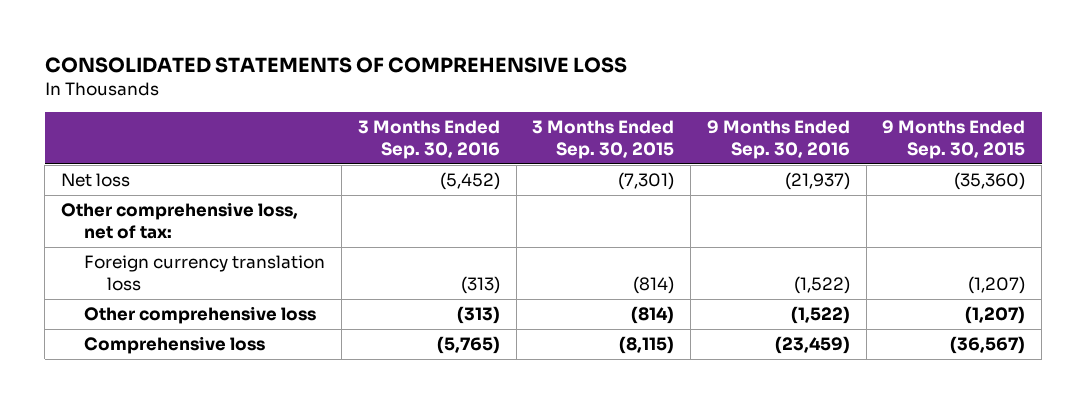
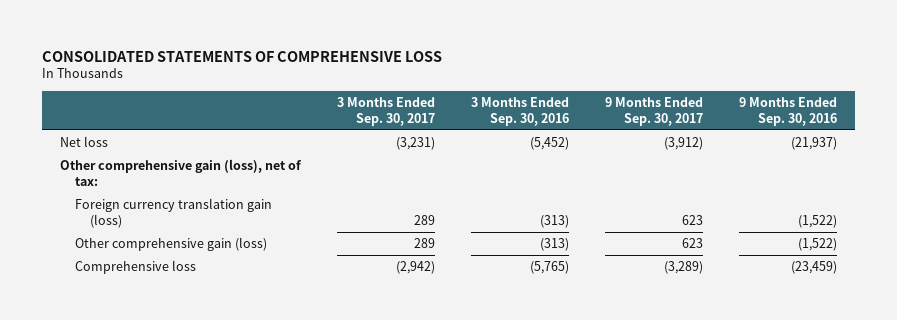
- | 3 Months Ended Sep. 30, 2016 | 3 Months Ended Sep. 30, 2015 | 9 Months Ended Sep. 30, 2016 | 9 Months Ended Sep. 30, 2015
+ | 3 Months Ended Sep. 30, 2017 | 3 Months Ended Sep. 30, 2016 | 9 Months Ended Sep. 30, 2017 | 9 Months Ended Sep. 30, 2016
- Other comprehensive loss, net of tax:
- Foreign currency translation loss | (313) | (814) | (1,522) | (1,207)
- Other comprehensive loss | (313) | (814) | (1,522) | (1,207)
+ Other comprehensive gain (loss), net of tax:
+ Foreign currency translation gain (loss) | 289 | (313) | 623 | (1,522)
+ Other comprehensive gain (loss) | 289 | (313) | 623 | (1,522)

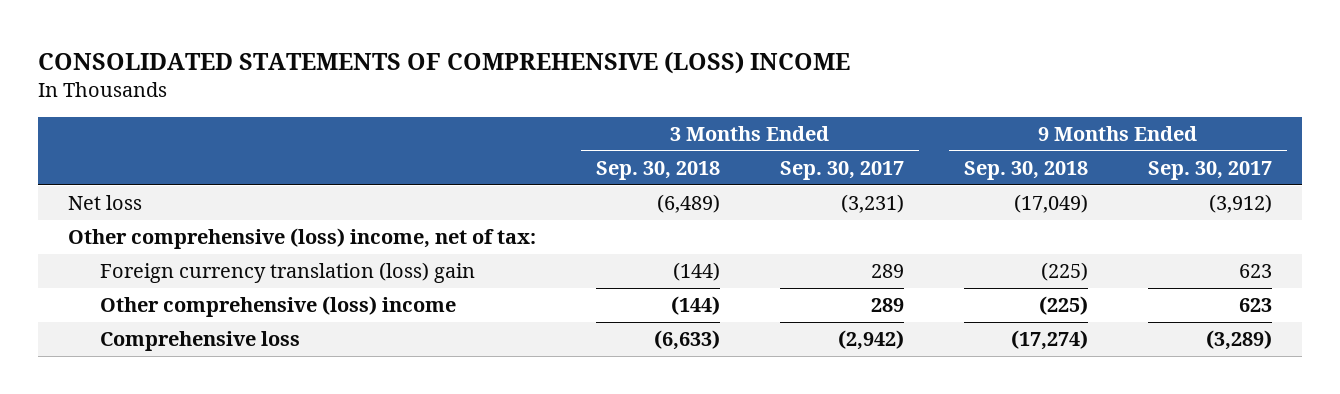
- CONSOLIDATED STATEMENTS OF COMPREHENSIVE LOSS
+ CONSOLIDATED STATEMENTS OF COMPREHENSIVE (LOSS) INCOME
- | 3 Months Ended Sep. 30, 2017 | 3 Months Ended Sep. 30, 2016 | 9 Months Ended Sep. 30, 2017 | 9 Months Ended Sep. 30, 2016
+ | 3 Months Ended Sep. 30, 2018 | 3 Months Ended Sep. 30, 2017 | 9 Months Ended Sep. 30, 2018 | 9 Months Ended Sep. 30, 2017
- Other comprehensive gain (loss), net of tax:
- Foreign currency translation gain (loss) | 289 | (313) | 623 | (1,522)
- Other comprehensive gain (loss) | 289 | (313) | 623 | (1,522)
+ Other comprehensive (loss) income, net of tax:
+ Foreign currency translation (loss) gain | (144) | 289 | (225) | 623
+ Other comprehensive (loss) income | (144) | 289 | (225) | 623

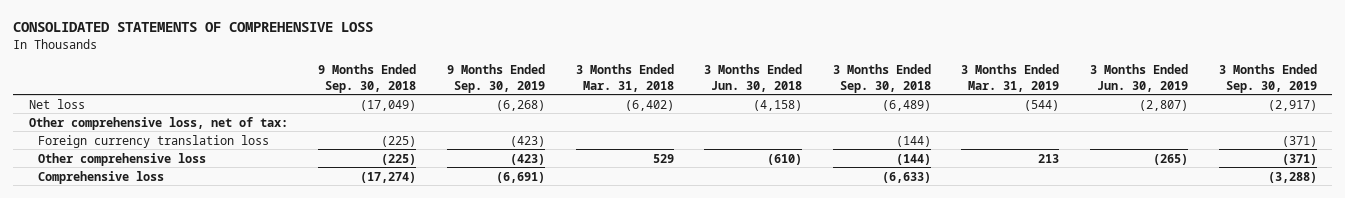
- CONSOLIDATED STATEMENTS OF COMPREHENSIVE (LOSS) INCOME
+ CONSOLIDATED STATEMENTS OF COMPREHENSIVE LOSS
- | 3 Months Ended Sep. 30, 2018 | 3 Months Ended Sep. 30, 2017 | 9 Months Ended Sep. 30, 2018 | 9 Months Ended Sep. 30, 2017
+ | 9 Months Ended Sep. 30, 2018 | 9 Months Ended Sep. 30, 2019 | 3 Months Ended Mar. 31, 2018 | 3 Months Ended Jun. 30, 2018 | 3 Months Ended Sep. 30, 2018 | 3 Months Ended Mar. 31, 2019 | 3 Months Ended Jun. 30, 2019 | 3 Months Ended Sep. 30, 2019
- Other comprehensive (loss) income, net of tax:
- Foreign currency translation (loss) gain | (144) | 289 | (225) | 623
- Other comprehensive (loss) income | (144) | 289 | (225) | 623
+ Other comprehensive loss, net of tax:
+ Foreign currency translation loss | (225) | (423) | | | (144) | | | (371)
+ Other comprehensive loss | (225) | (423) | 529 | (610) | (144) | 213 | (265) | (371)

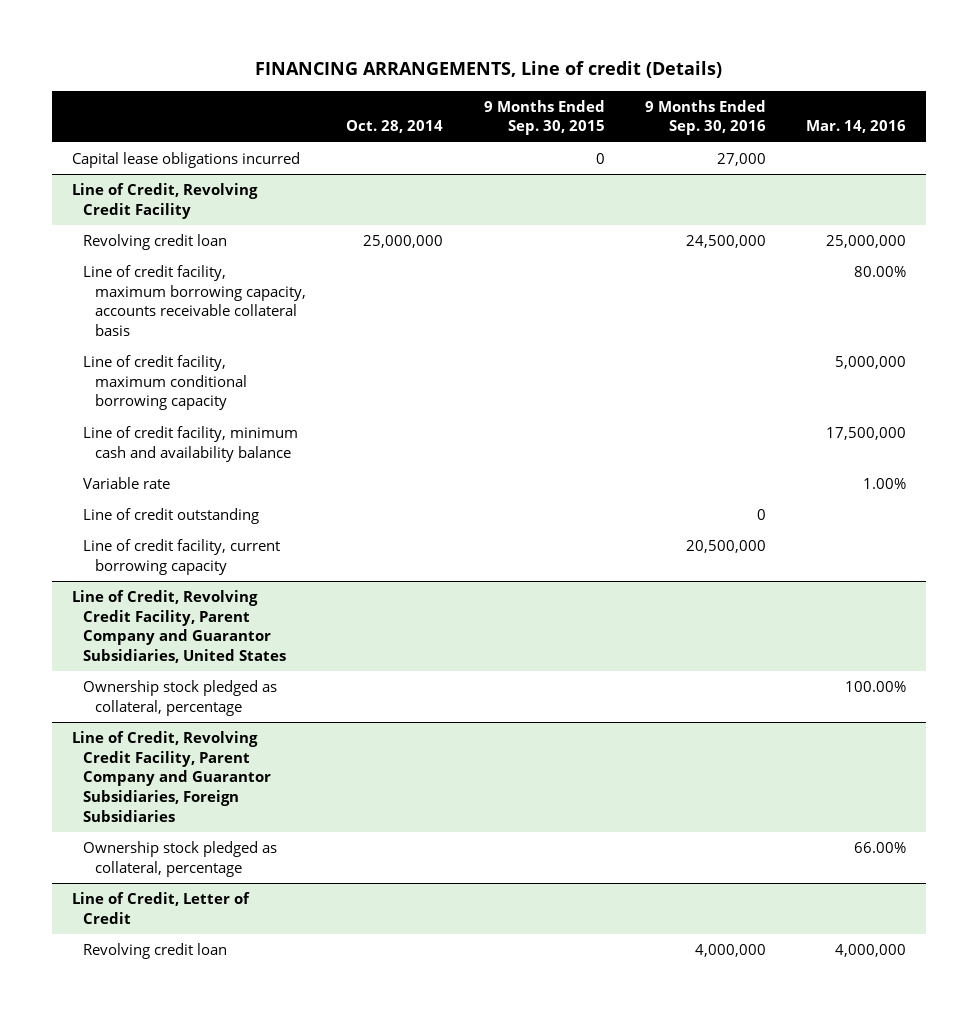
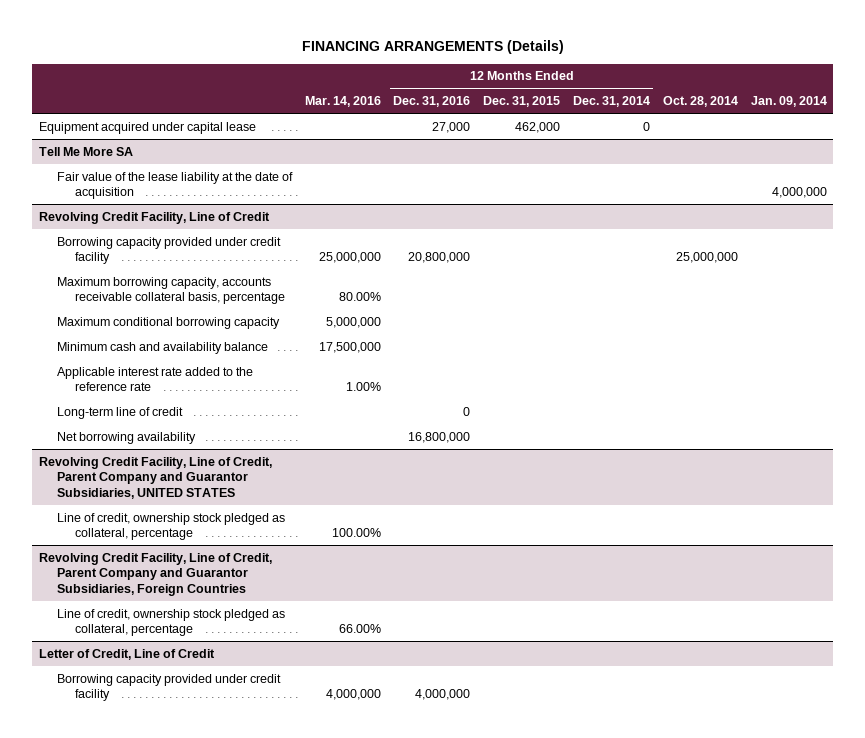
- FINANCING ARRANGEMENTS, Line of credit (Details)
+ FINANCING ARRANGEMENTS (Details)
- | Oct. 28, 2014 | 9 Months Ended Sep. 30, 2015 | 9 Months Ended Sep. 30, 2016 | Mar. 14, 2016
+ | Mar. 14, 2016 | 12 Months Ended Dec. 31, 2016 | 12 Months Ended Dec. 31, 2015 | 12 Months Ended Dec. 31, 2014 | Oct. 28, 2014 | Jan. 09, 2014
- Capital lease obligations incurred | | 0 | 27,000 |
- Line of Credit, Revolving Credit Facility
- Revolving credit loan | 25,000,000 | | 24,500,000 | 25,000,000
- Line of credit facility, maximum borrowing capacity, accounts receivable collateral basis | | | | 80.00%
- Line of credit facility, maximum conditional borrowing capacity | | | | 5,000,000
- Line of credit facility, minimum cash and availability balance | | | | 17,500,000
- Variable rate | | | | 1.00%
- Line of credit outstanding | | | 0 |
- Line of credit facility, current borrowing capacity | | | 20,500,000 |
- Line of Credit, Revolving Credit Facility, Parent Company and Guarantor Subsidiaries, United States
- Ownership stock pledged as collateral, percentage | | | | 100.00%
- Line of Credit, Revolving Credit Facility, Parent Company and Guarantor Subsidiaries, Foreign Subsidiaries
- Ownership stock pledged as collateral, percentage | | | | 66.00%
- Line of Credit, Letter of Credit
- Revolving credit loan | | | 4,000,000 | 4,000,000
+ Equipment acquired under capital lease | | 27,000 | 462,000 | 0 | |
+ Tell Me More SA
+ Fair value of the lease liability at the date of acquisition | | | | | | 4,000,000
+ Revolving Credit Facility, Line of Credit
+ Borrowing capacity provided under credit facility | 25,000,000 | 20,800,000 | | | 25,000,000 |
+ Maximum borrowing capacity, accounts receivable collateral basis, percentage | 80.00% | | | | |
+ Maximum conditional borrowing capacity | 5,000,000 | | | | |
+ Minimum cash and availability balance | 17,500,000 | | | | |
+ Applicable interest rate added to the reference rate | 1.00% | | | | |
+ Long-term line of credit | | 0 | | | |
+ Net borrowing availability | | 16,800,000 | | | |
+ Revolving Credit Facility, Line of Credit, Parent Company and Guarantor Subsidiaries, UNITED STATES
+ Line of credit, ownership stock pledged as collateral, percentage | 100.00% | | | | |
+ Revolving Credit Facility, Line of Credit, Parent Company and Guarantor Subsidiaries, Foreign Countries
+ Line of credit, ownership stock pledged as collateral, percentage | 66.00% | | | | |
+ Letter of Credit, Line of Credit
+ Borrowing capacity provided under credit facility | 4,000,000 | 4,000,000 | | | |

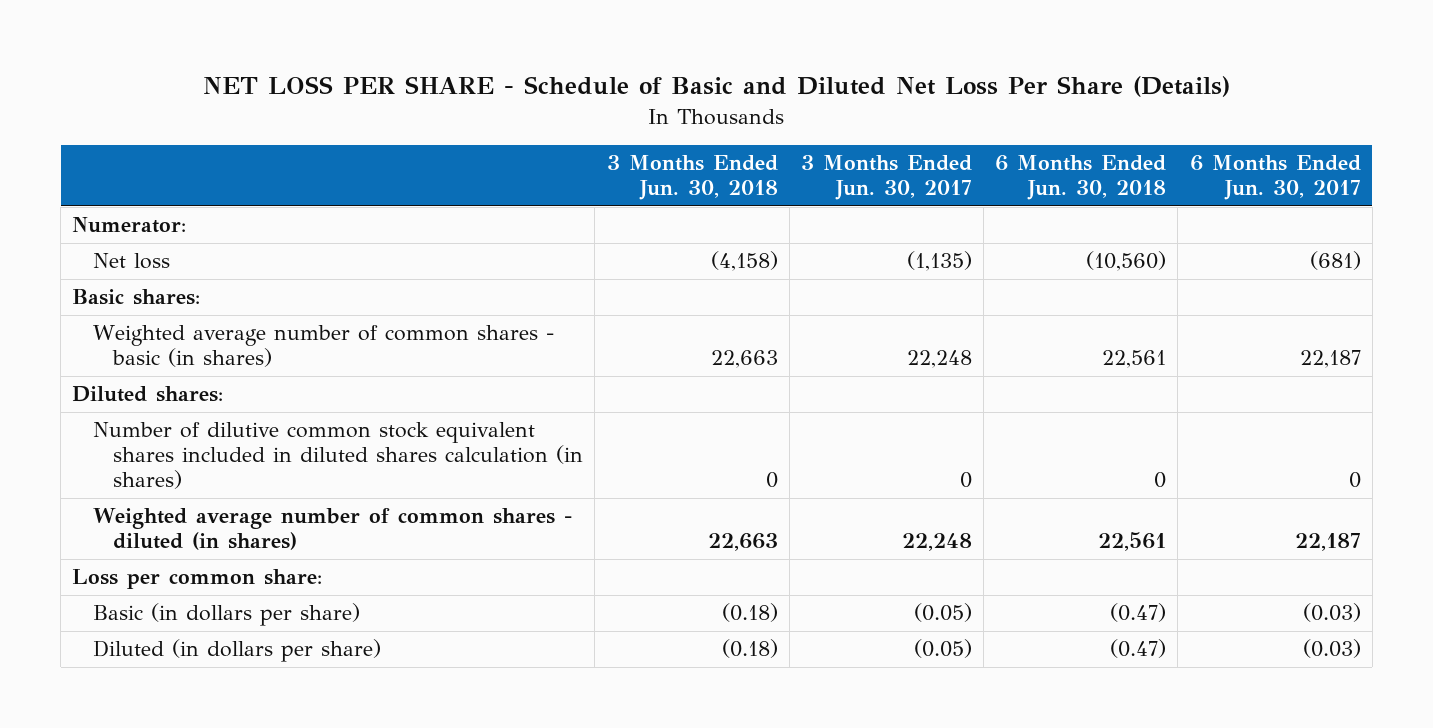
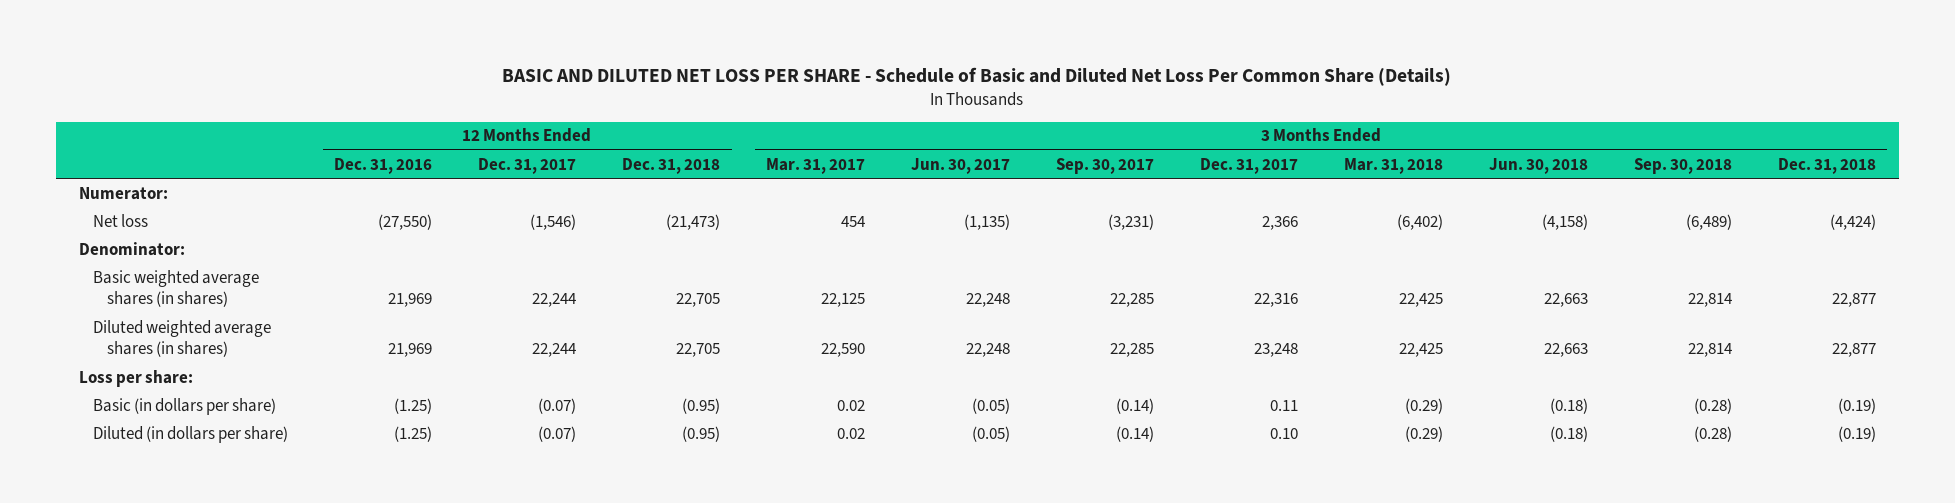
- NET LOSS PER SHARE - Schedule of Basic and Diluted Net Loss Per Share (Details)
+ BASIC AND DILUTED NET LOSS PER SHARE - Schedule of Basic and Diluted Net Loss Per Common Share (Details)
- | 3 Months Ended Jun. 30, 2018 | 3 Months Ended Jun. 30, 2017 | 6 Months Ended Jun. 30, 2018 | 6 Months Ended Jun. 30, 2017
+ | 12 Months Ended Dec. 31, 2016 | 12 Months Ended Dec. 31, 2017 | 12 Months Ended Dec. 31, 2018 | 3 Months Ended Mar. 31, 2017 | 3 Months Ended Jun. 30, 2017 | 3 Months Ended Sep. 30, 2017 | 3 Months Ended Dec. 31, 2017 | 3 Months Ended Mar. 31, 2018 | 3 Months Ended Jun. 30, 2018 | 3 Months Ended Sep. 30, 2018 | 3 Months Ended Dec. 31, 2018
- Basic shares:
- Weighted average number of common shares - basic (in shares) | 22,663 | 22,248 | 22,561 | 22,187
- Diluted shares:
- Number of dilutive common stock equivalent shares included in diluted shares calculation (in shares) | 0 | 0 | 0 | 0
- Weighted average number of common shares - diluted (in shares) | 22,663 | 22,248 | 22,561 | 22,187
- Loss per common share:
+ Denominator:
+ Basic weighted average shares (in shares) | 21,969 | 22,244 | 22,705 | 22,125 | 22,248 | 22,285 | 22,316 | 22,425 | 22,663 | 22,814 | 22,877
+ Diluted weighted average shares (in shares) | 21,969 | 22,244 | 22,705 | 22,590 | 22,248 | 22,285 | 23,248 | 22,425 | 22,663 | 22,814 | 22,877
+ Loss per share:

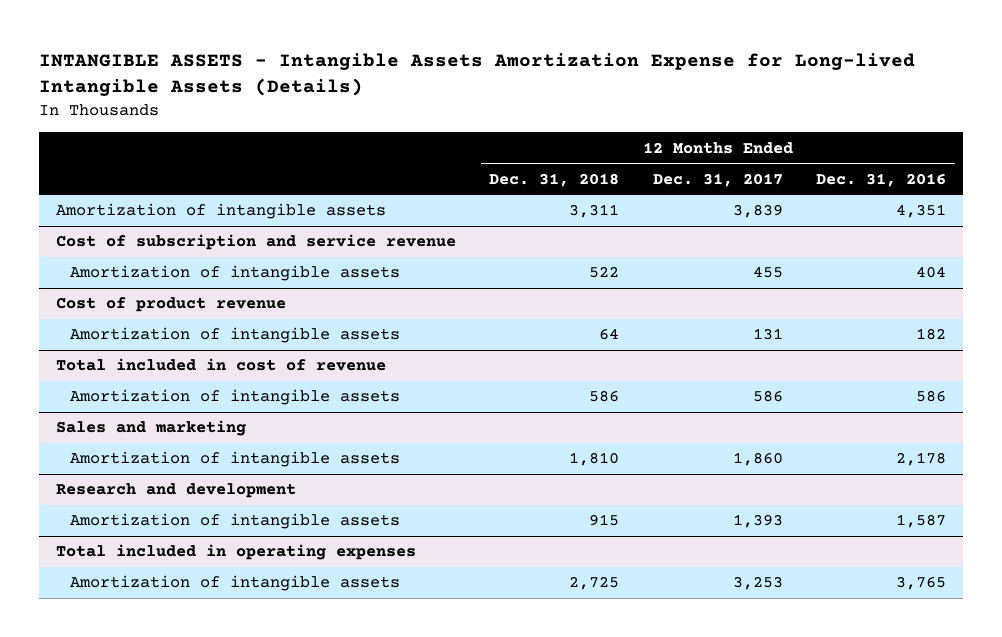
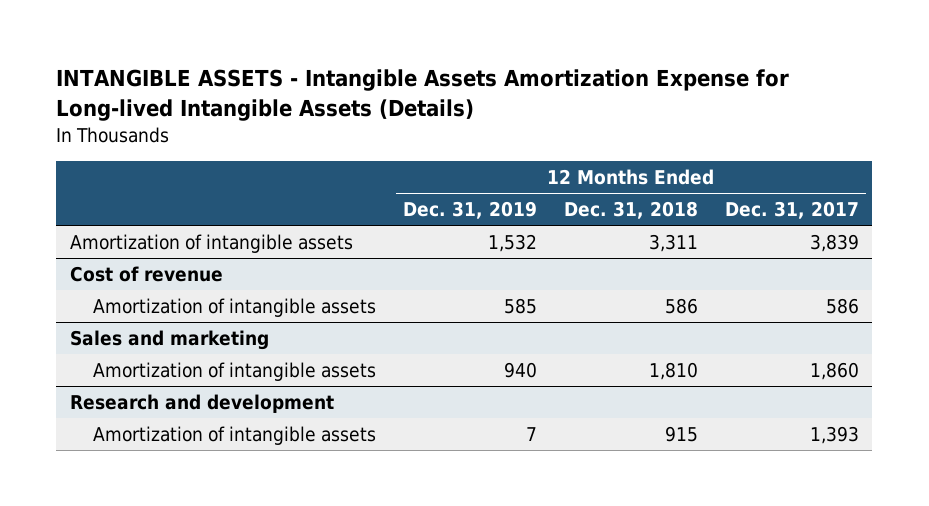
- | 12 Months Ended Dec. 31, 2018 | 12 Months Ended Dec. 31, 2017 | 12 Months Ended Dec. 31, 2016
+ | 12 Months Ended Dec. 31, 2019 | 12 Months Ended Dec. 31, 2018 | 12 Months Ended Dec. 31, 2017
- Cost of subscription and service revenue
- Amortization of intangible assets | 522 | 455 | 404
- Cost of product revenue
- Amortization of intangible assets | 64 | 131 | 182
- Total included in cost of revenue
+ Cost of revenue
- Total included in operating expenses
- Amortization of intangible assets | 2,725 | 3,253 | 3,765

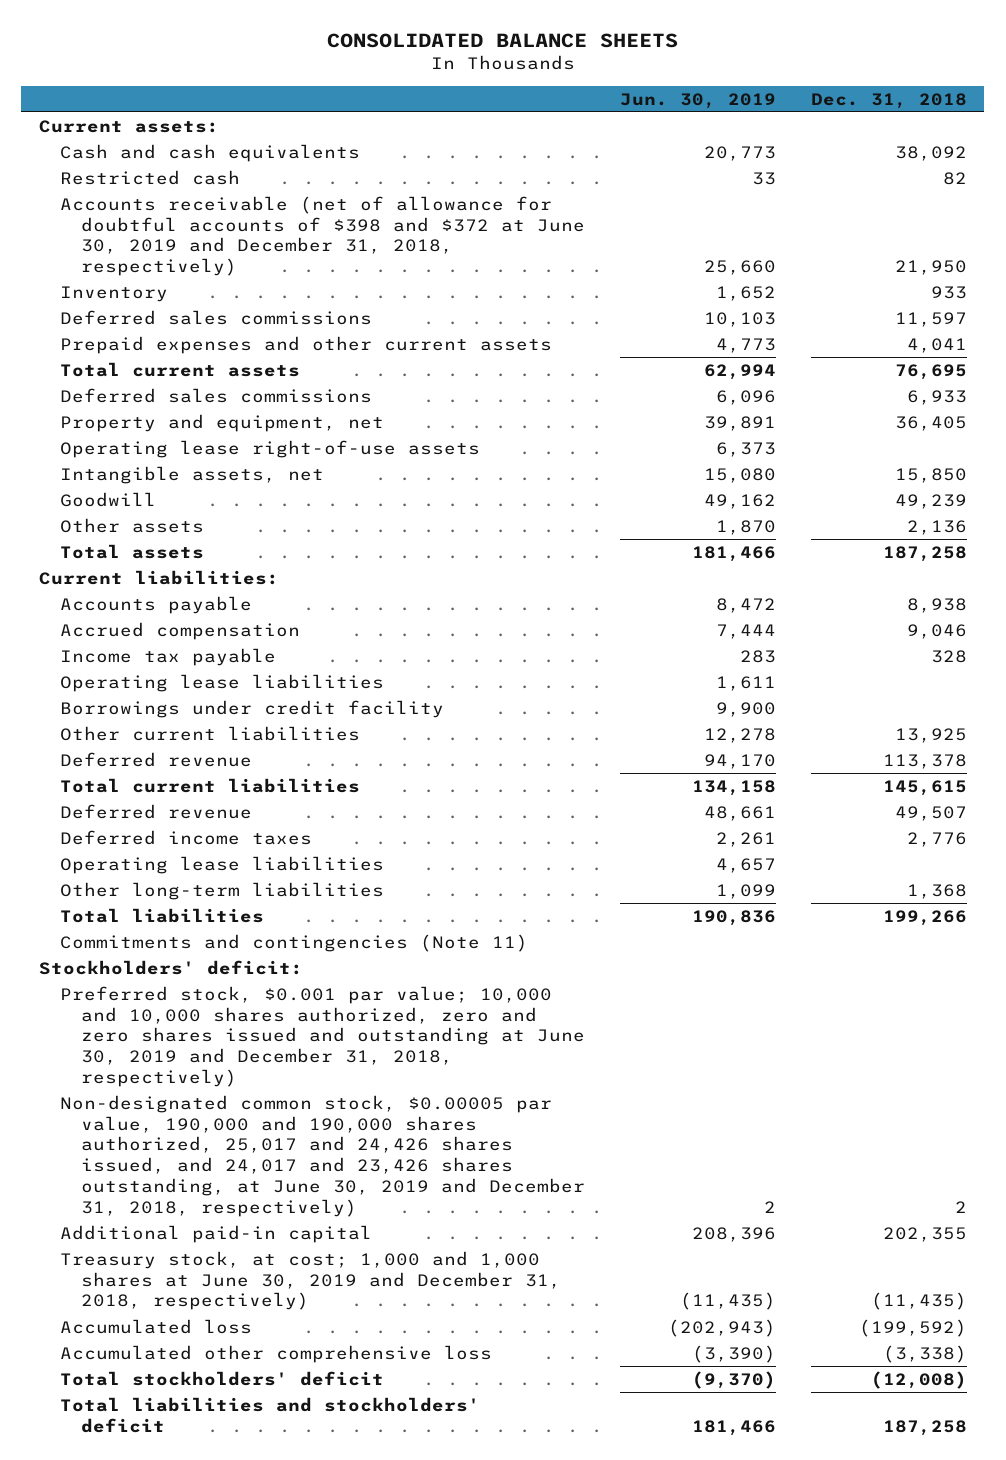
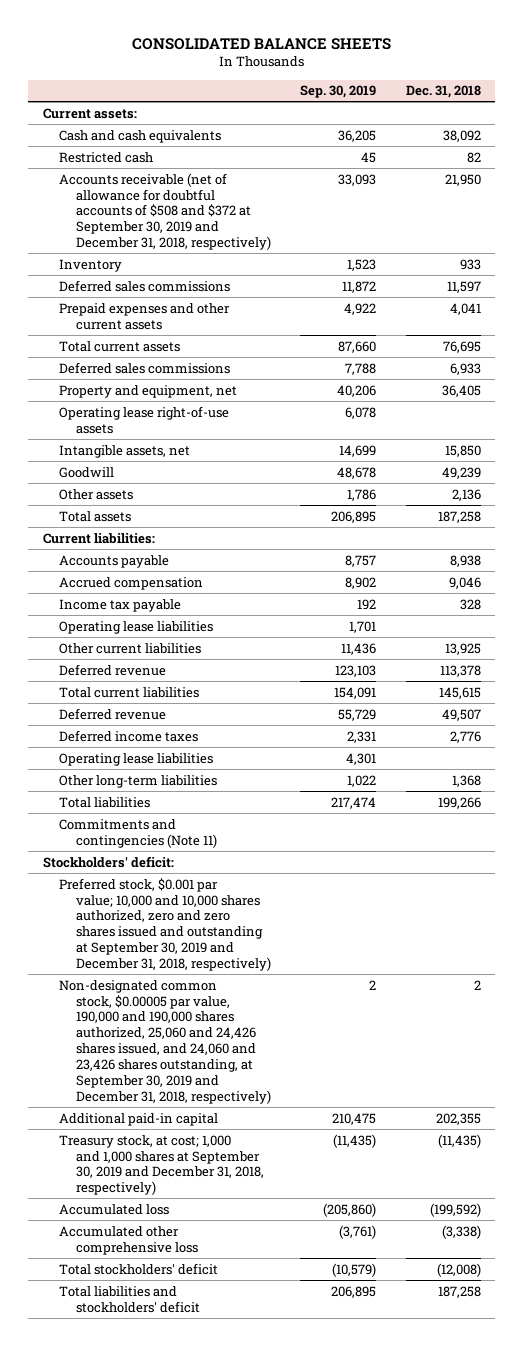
- | Jun. 30, 2019 | Dec. 31, 2018
+ | Sep. 30, 2019 | Dec. 31, 2018
- Accounts receivable (net of allowance for doubtful accounts of $398 and $372 at June 30, 2019 and December 31, 2018, respectively) | 25,660 | 21,950
+ Accounts receivable (net of allowance for doubtful accounts of $508 and $372 at September 30, 2019 and December 31, 2018, respectively) | 33,093 | 21,950
- Borrowings under credit facility | 9,900 |
- Preferred stock, $0.001 par value; 10,000 and 10,000 shares authorized, zero and zero shares issued and outstanding at June 30, 2019 and December 31, 2018, respectively)
- Non-designated common stock, $0.00005 par value, 190,000 and 190,000 shares authorized, 25,017 and 24,426 shares issued, and 24,017 and 23,426 shares outstanding, at June 30, 2019 and December 31, 2018, respectively) | 2 | 2
+ Preferred stock, $0.001 par value; 10,000 and 10,000 shares authorized, zero and zero shares issued and outstanding at September 30, 2019 and December 31, 2018, respectively)
+ Non-designated common stock, $0.00005 par value, 190,000 and 190,000 shares authorized, 25,060 and 24,426 shares issued, and 24,060 and 23,426 shares outstanding, at September 30, 2019 and December 31, 2018, respectively) | 2 | 2
- Treasury stock, at cost; 1,000 and 1,000 shares at June 30, 2019 and December 31, 2018, respectively) | (11,435) | (11,435)
+ Treasury stock, at cost; 1,000 and 1,000 shares at September 30, 2019 and December 31, 2018, respectively) | (11,435) | (11,435)

